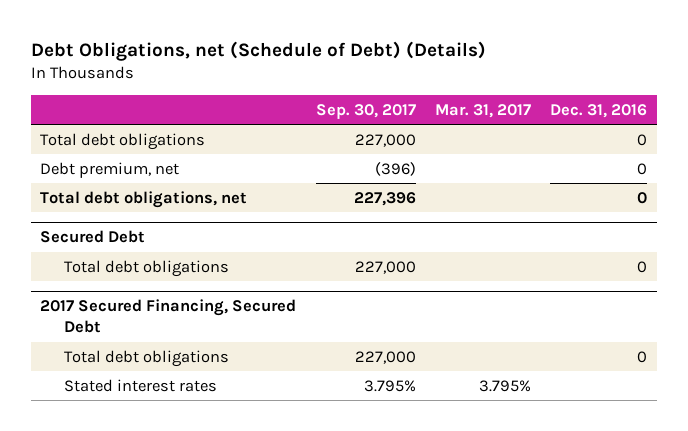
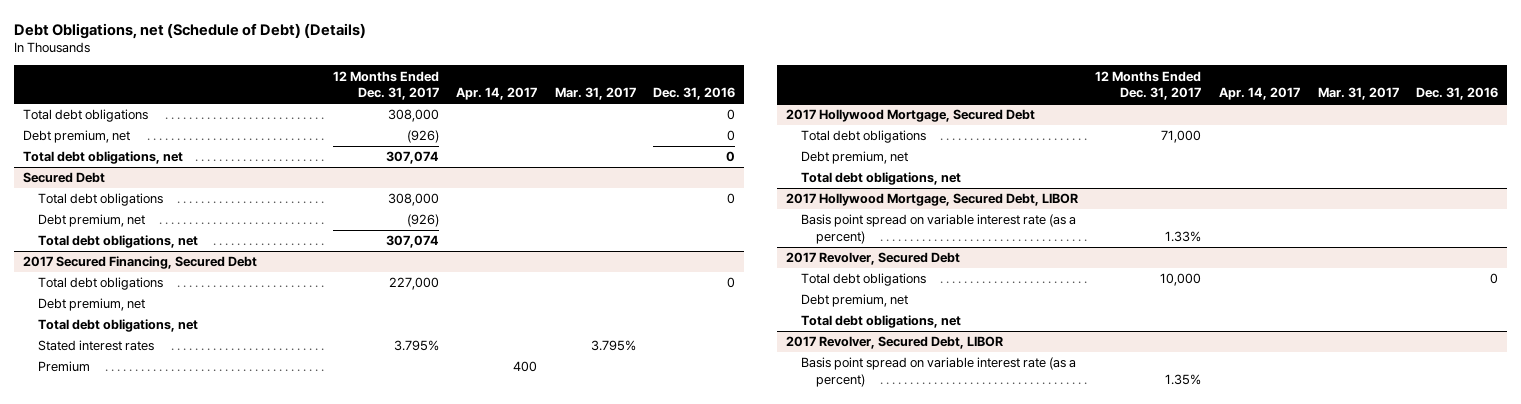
- | Sep. 30, 2017 | Mar. 31, 2017 | Dec. 31, 2016
+ | 12 Months Ended Dec. 31, 2017 | Apr. 14, 2017 | Mar. 31, 2017 | Dec. 31, 2016
@ Secured Debt
+ Debt premium, net | (926) | | |
+ Total debt obligations, net | 307,074 | | |
@ 2017 Secured Financing, Secured Debt
+ Debt premium, net
+ Total debt obligations, net
+ Premium | | 400 | |
+ 2017 Hollywood Mortgage, Secured Debt
+ Total debt obligations | 71,000 | | |
+ Debt premium, net
+ Total debt obligations, net
+ 2017 Hollywood Mortgage, Secured Debt, LIBOR
+ Basis point spread on variable interest rate (as a percent) | 1.33% | | |
+ 2017 Revolver, Secured Debt
+ Total debt obligations | 10,000 | | | 0
+ Debt premium, net
+ Total debt obligations, net
+ 2017 Revolver, Secured Debt, LIBOR
+ Basis point spread on variable interest rate (as a percent) | 1.35% | | |

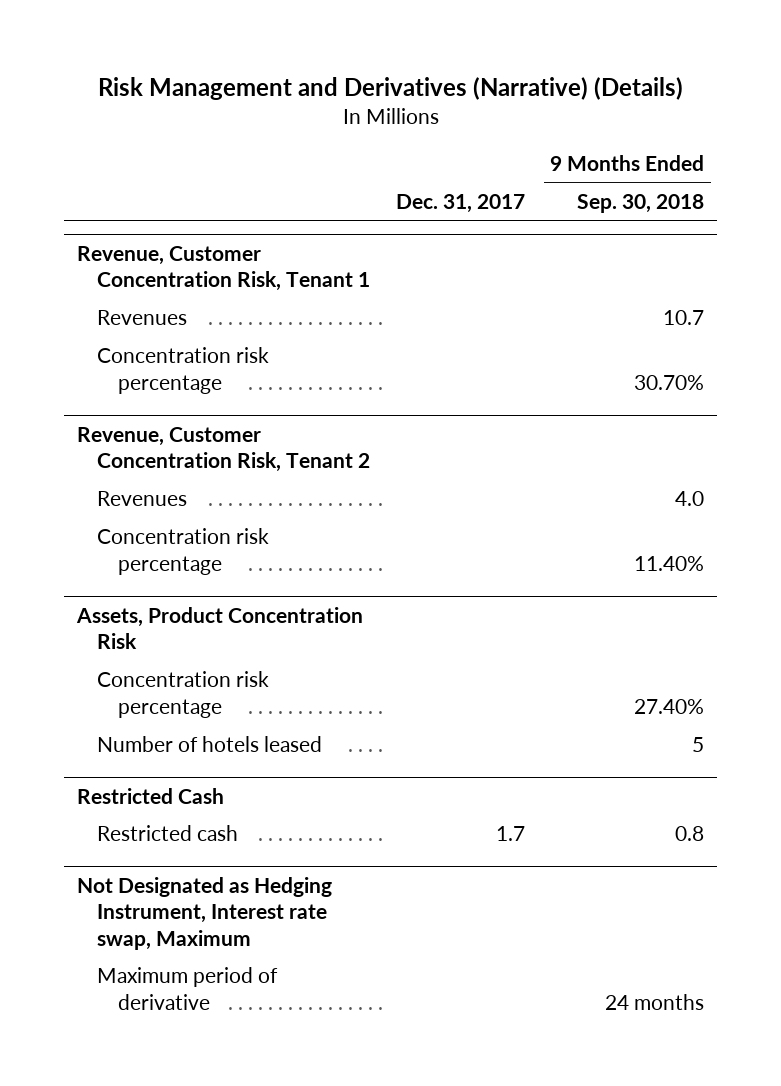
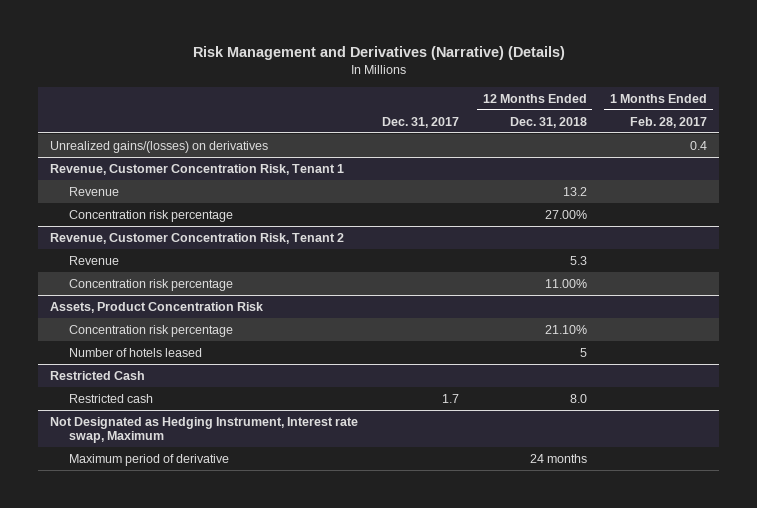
- | Dec. 31, 2017 | 9 Months Ended Sep. 30, 2018
+ | Dec. 31, 2017 | 12 Months Ended Dec. 31, 2018 | 1 Months Ended Feb. 28, 2017
+ Unrealized gains/(losses) on derivatives | | | 0.4
@ Revenue, Customer Concentration Risk, Tenant 1
- Revenues | | 10.7
+ Revenue | | 13.2 |
@ Revenue, Customer Concentration Risk, Tenant 2
- Revenues | | 4.0
+ Revenue | | 5.3 |

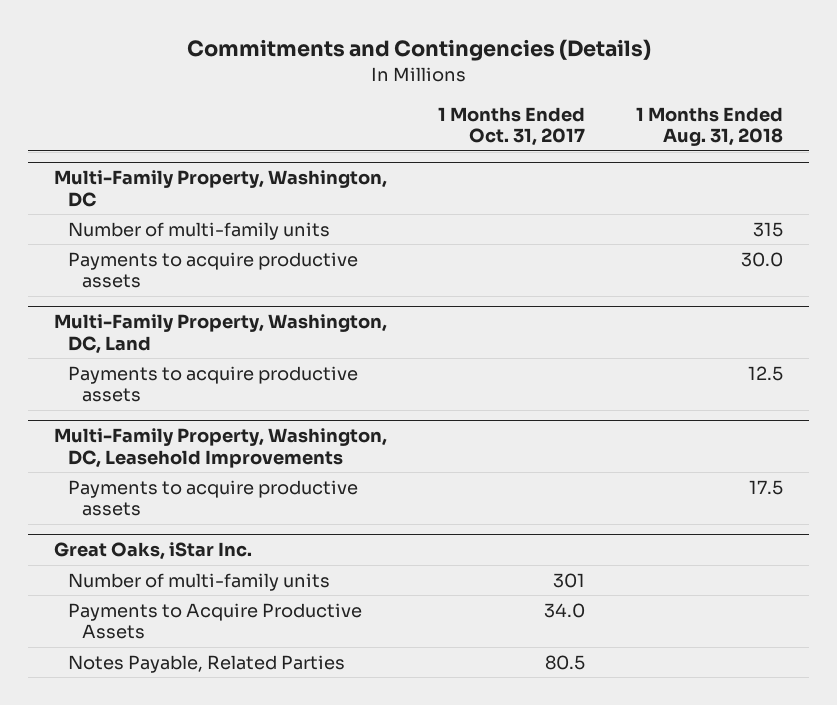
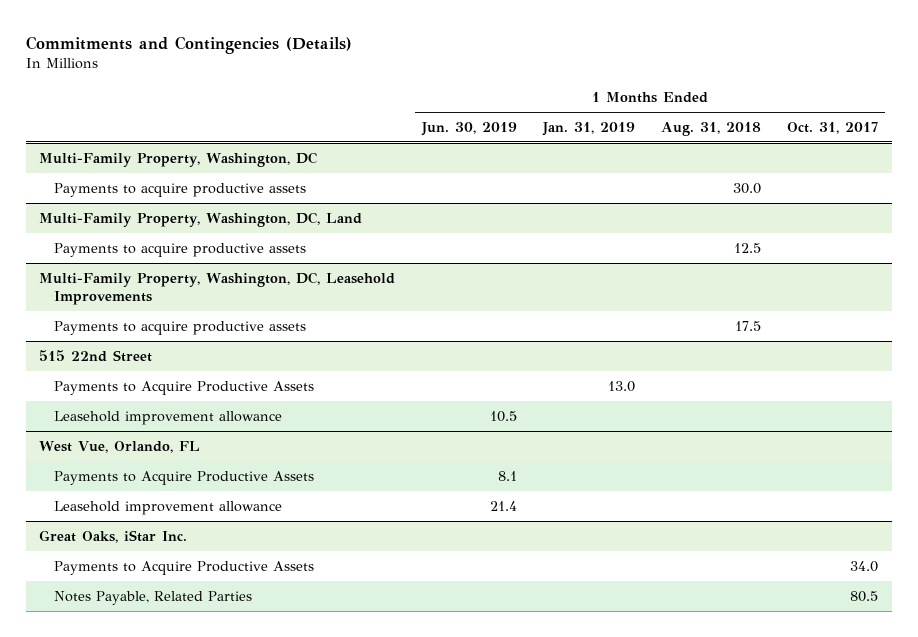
- | 1 Months Ended Oct. 31, 2017 | 1 Months Ended Aug. 31, 2018
+ | 1 Months Ended Jun. 30, 2019 | 1 Months Ended Jan. 31, 2019 | 1 Months Ended Aug. 31, 2018 | 1 Months Ended Oct. 31, 2017
@ Multi-Family Property, Washington, DC
- Number of multi-family units | | 315
+ 515 22nd Street
+ Payments to Acquire Productive Assets | | 13.0 | |
+ Leasehold improvement allowance | 10.5 | | |
+ West Vue, Orlando, FL
+ Payments to Acquire Productive Assets | 8.1 | | |
+ Leasehold improvement allowance | 21.4 | | |
@ Great Oaks, iStar Inc.
- Number of multi-family units | 301 |

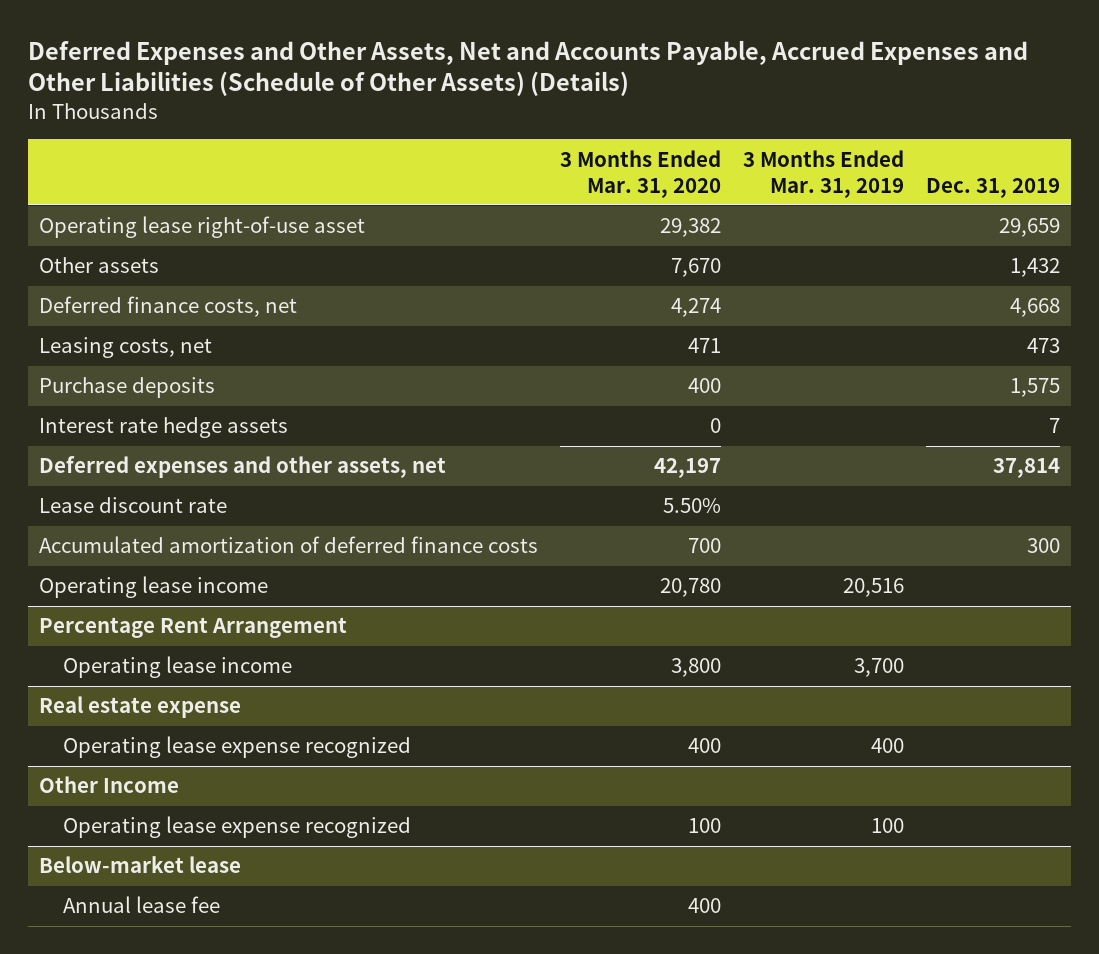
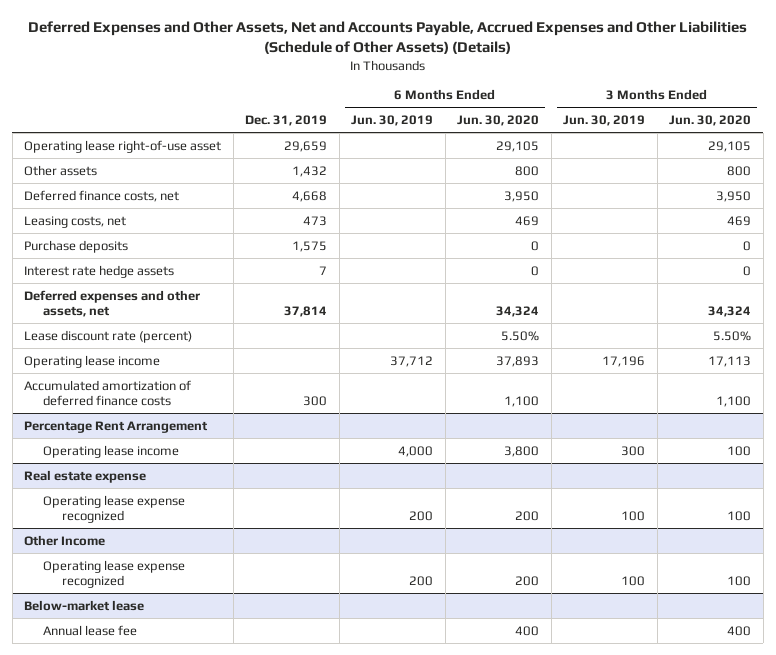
- | 3 Months Ended Mar. 31, 2020 | 3 Months Ended Mar. 31, 2019 | Dec. 31, 2019
+ | Dec. 31, 2019 | 6 Months Ended Jun. 30, 2019 | 6 Months Ended Jun. 30, 2020 | 3 Months Ended Jun. 30, 2019 | 3 Months Ended Jun. 30, 2020
- Lease discount rate | 5.50% | |
+ Lease discount rate (percent) | | | 5.50% | | 5.50%
moved down: Accumulated amortization of deferred finance costs | 300 | | 1,100 | | 1,100

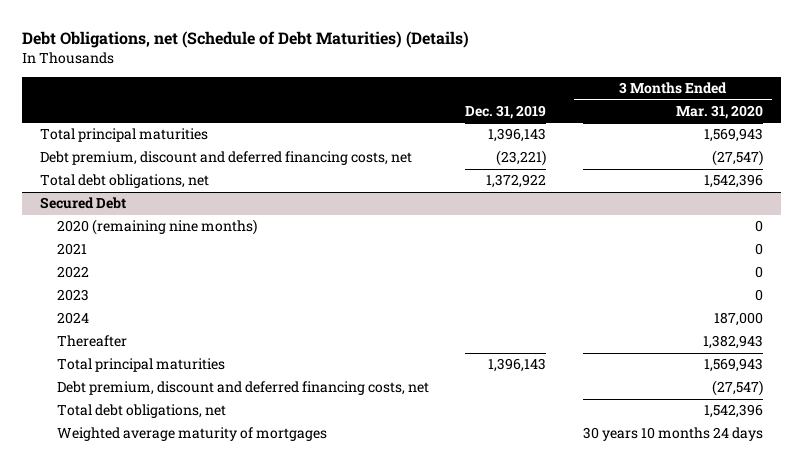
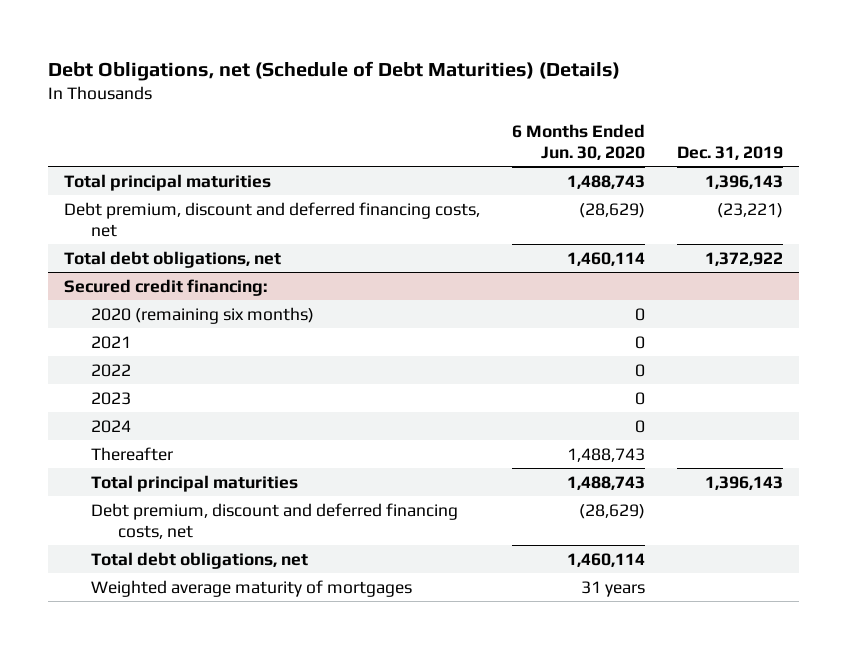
- | Dec. 31, 2019 | 3 Months Ended Mar. 31, 2020
+ | 6 Months Ended Jun. 30, 2020 | Dec. 31, 2019
- Secured Debt
- 2020 (remaining nine months) | | 0
+ Secured credit financing:
+ 2020 (remaining six months) | 0 |

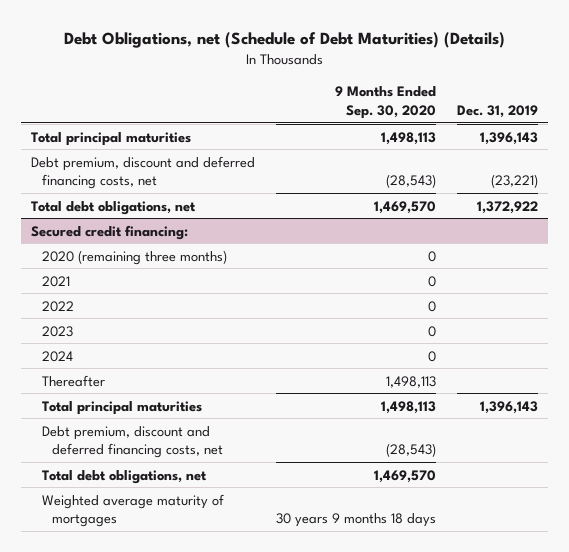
- | 6 Months Ended Jun. 30, 2020 | Dec. 31, 2019
+ | 9 Months Ended Sep. 30, 2020 | Dec. 31, 2019
@ Secured credit financing:
- 2020 (remaining six months) | 0 |
+ 2020 (remaining three months) | 0 |

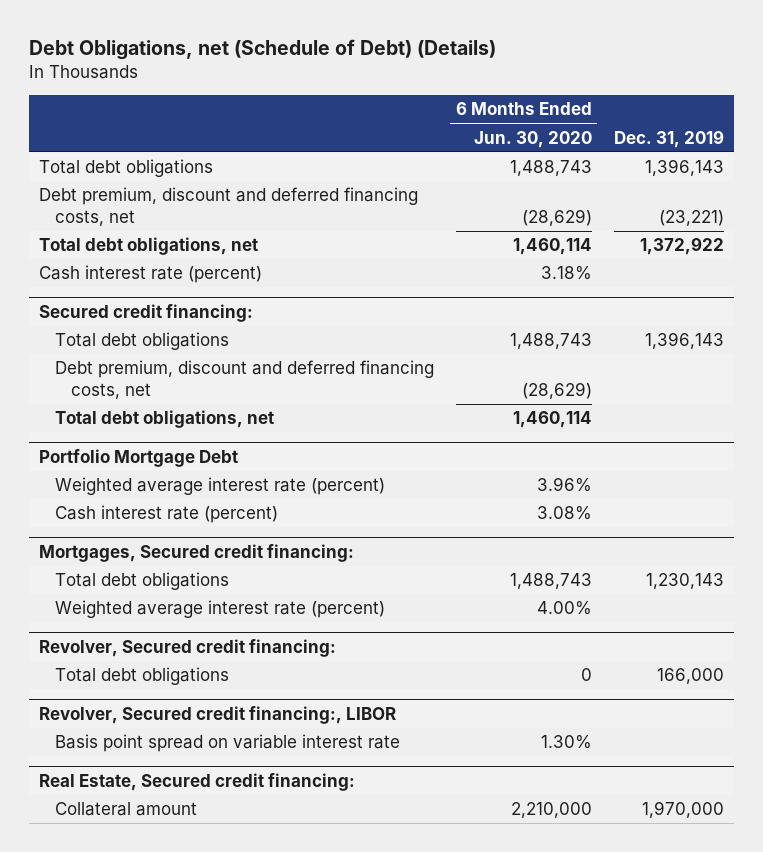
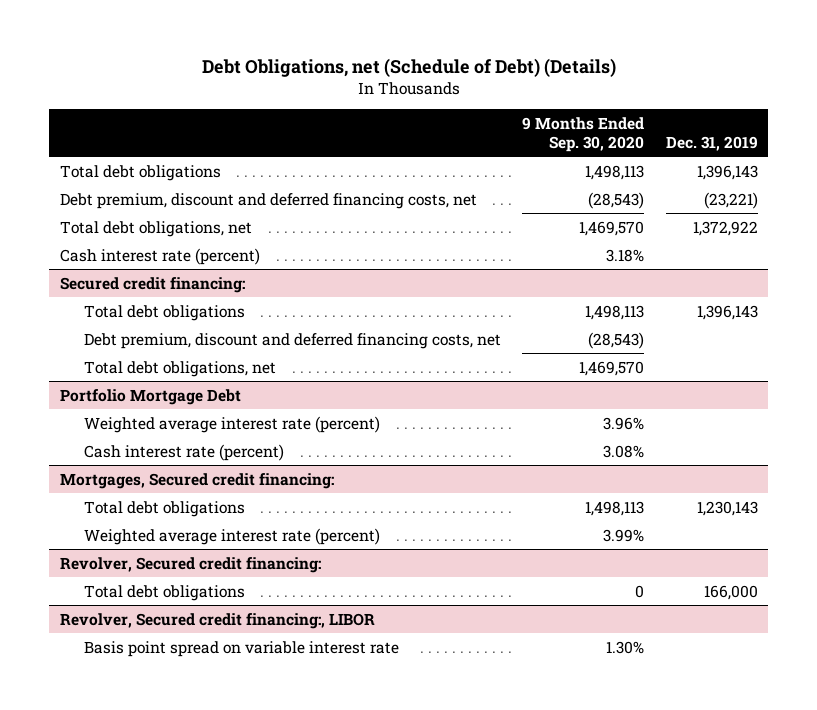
- | 6 Months Ended Jun. 30, 2020 | Dec. 31, 2019
+ | 9 Months Ended Sep. 30, 2020 | Dec. 31, 2019
- Real Estate, Secured credit financing:
- Collateral amount | 2,210,000 | 1,970,000

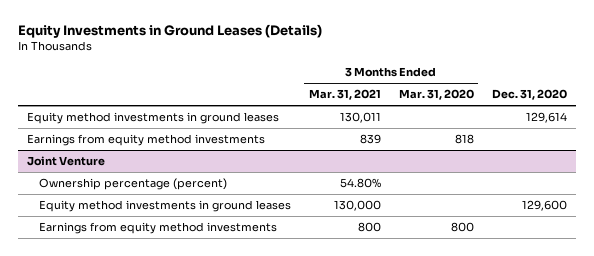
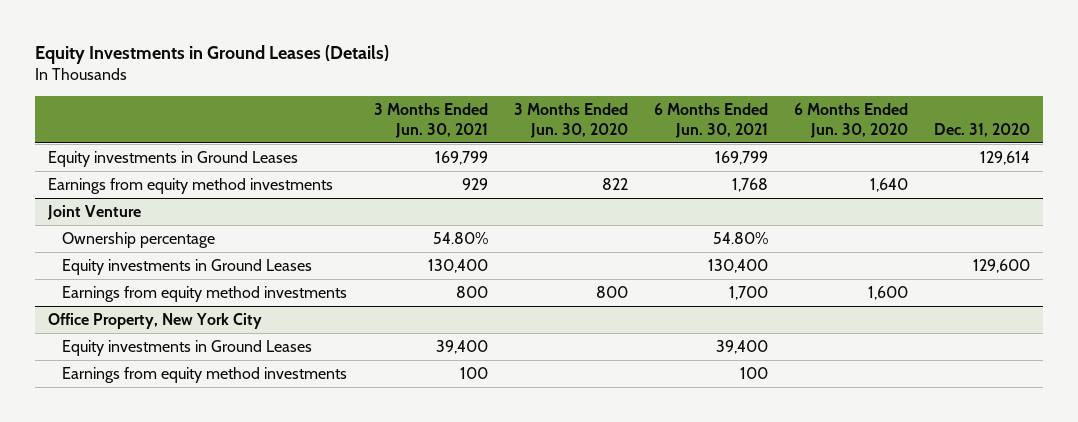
- | 3 Months Ended Mar. 31, 2021 | 3 Months Ended Mar. 31, 2020 | Dec. 31, 2020
+ | 3 Months Ended Jun. 30, 2021 | 3 Months Ended Jun. 30, 2020 | 6 Months Ended Jun. 30, 2021 | 6 Months Ended Jun. 30, 2020 | Dec. 31, 2020
- Equity method investments in ground leases | 130,011 | | 129,614
+ Equity investments in Ground Leases | 169,799 | | 169,799 | | 129,614
@ Joint Venture
- Ownership percentage (percent) | 54.80% | |
- Equity method investments in ground leases | 130,000 | | 129,600
+ Ownership percentage | 54.80% | | 54.80% | |
+ Equity investments in Ground Leases | 130,400 | | 130,400 | | 129,600
+ Office Property, New York City
+ Equity investments in Ground Leases | 39,400 | | 39,400 | |
+ Earnings from equity method investments | 100 | | 100 | |

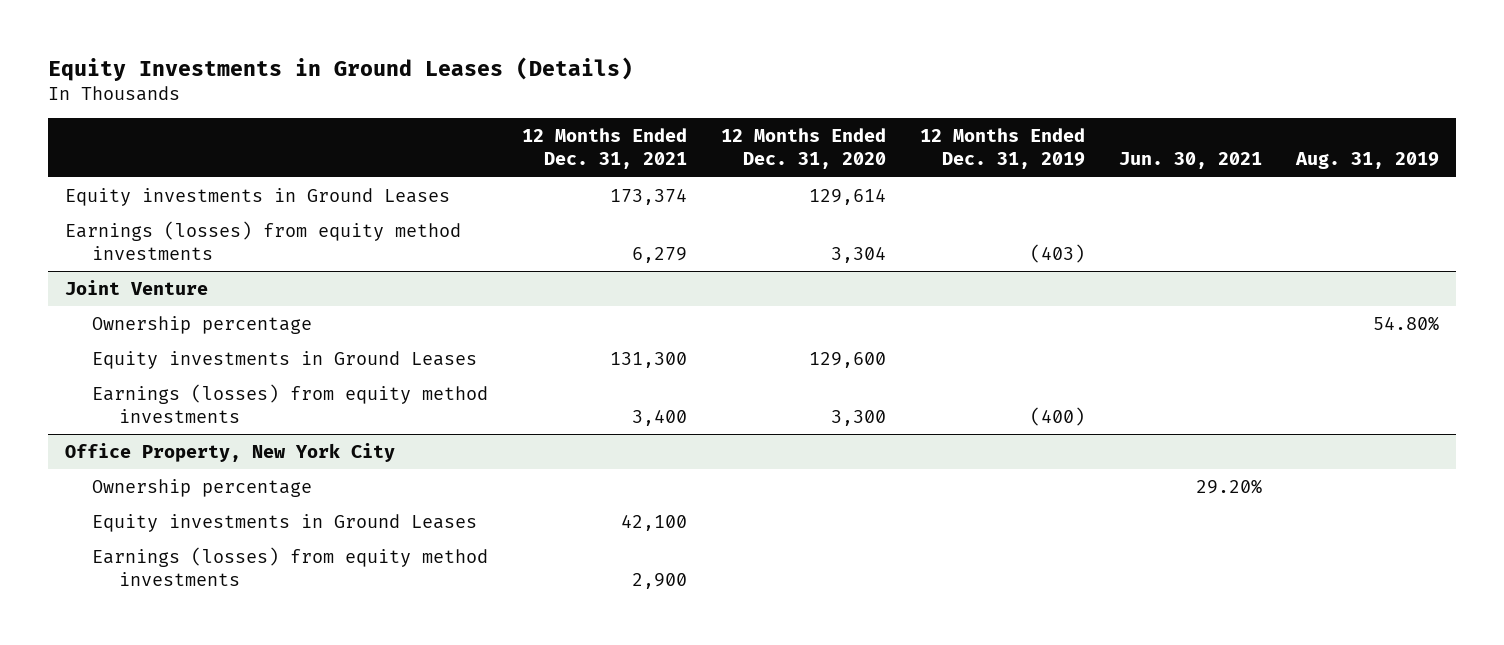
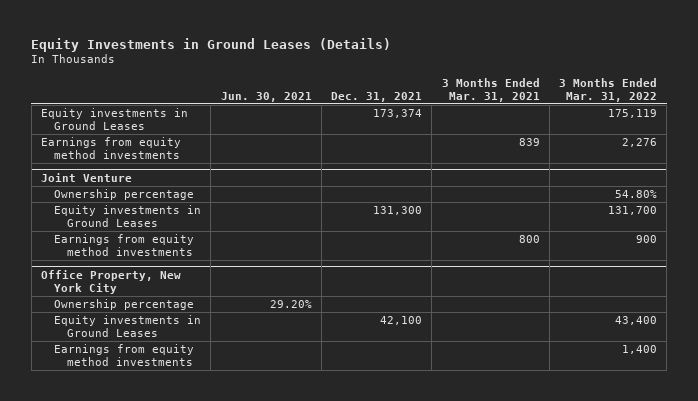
- | 12 Months Ended Dec. 31, 2021 | 12 Months Ended Dec. 31, 2020 | 12 Months Ended Dec. 31, 2019 | Jun. 30, 2021 | Aug. 31, 2019
+ | Jun. 30, 2021 | Dec. 31, 2021 | 3 Months Ended Mar. 31, 2021 | 3 Months Ended Mar. 31, 2022
- Earnings (losses) from equity method investments | 6,279 | 3,304 | (403) | |
+ Earnings from equity method investments | | | 839 | 2,276
@ Joint Venture
- Earnings (losses) from equity method investments | 3,400 | 3,300 | (400) | |
+ Earnings from equity method investments | | | 800 | 900
@ Office Property, New York City
- Earnings (losses) from equity method investments | 2,900 | | | |
+ Earnings from equity method investments | | | | 1,400

